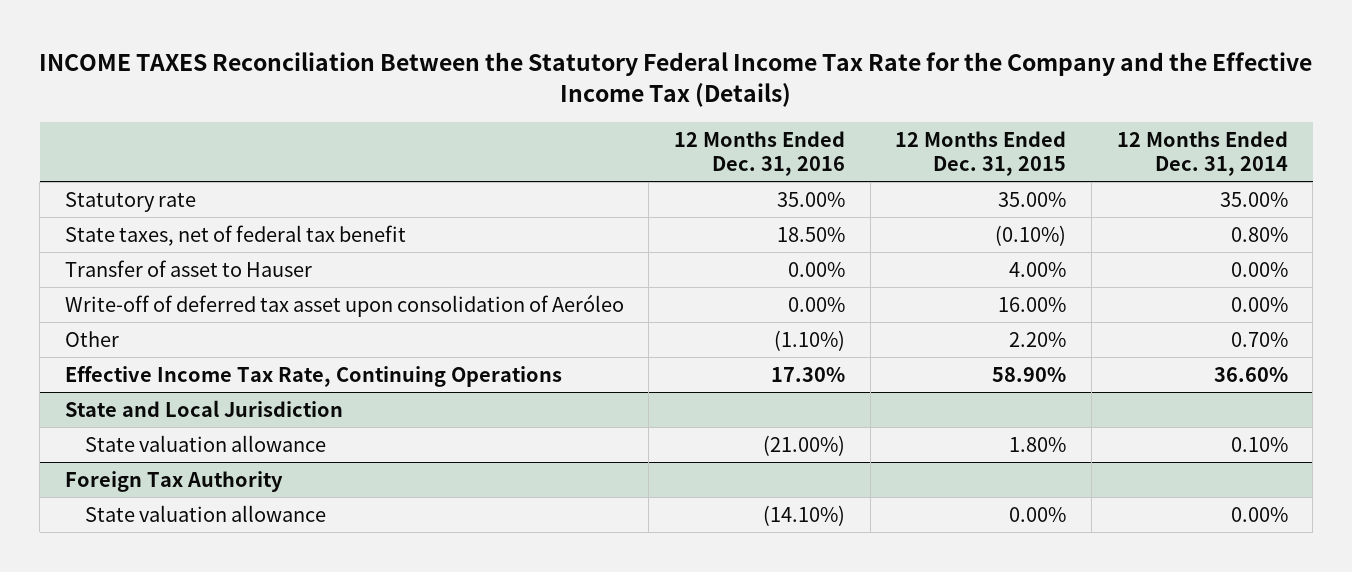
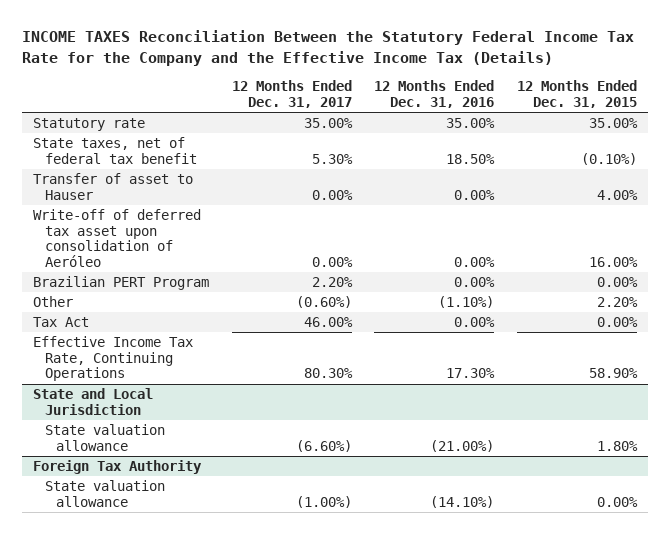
- | 12 Months Ended Dec. 31, 2016 | 12 Months Ended Dec. 31, 2015 | 12 Months Ended Dec. 31, 2014
+ | 12 Months Ended Dec. 31, 2017 | 12 Months Ended Dec. 31, 2016 | 12 Months Ended Dec. 31, 2015
+ Brazilian PERT Program | 2.20% | 0.00% | 0.00%
+ Tax Act | 46.00% | 0.00% | 0.00%

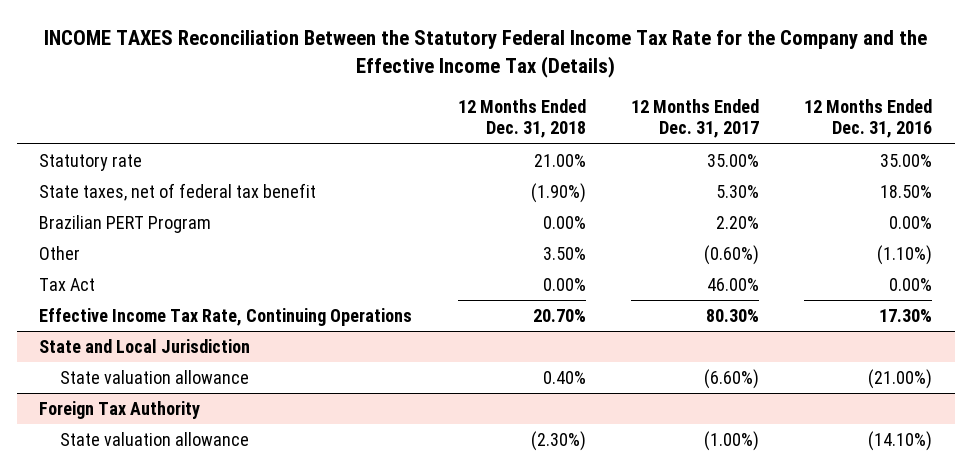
- | 12 Months Ended Dec. 31, 2017 | 12 Months Ended Dec. 31, 2016 | 12 Months Ended Dec. 31, 2015
+ | 12 Months Ended Dec. 31, 2018 | 12 Months Ended Dec. 31, 2017 | 12 Months Ended Dec. 31, 2016
- Transfer of asset to Hauser | 0.00% | 0.00% | 4.00%
- Write-off of deferred tax asset upon consolidation of Aeróleo | 0.00% | 0.00% | 16.00%

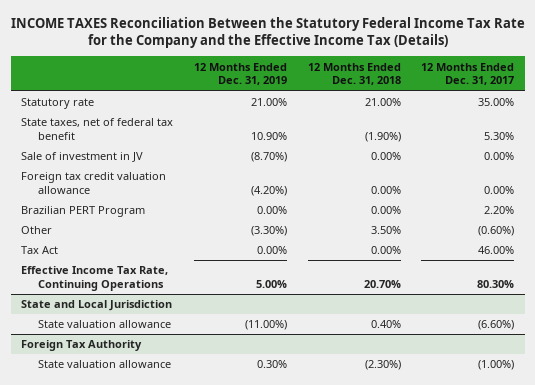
- | 12 Months Ended Dec. 31, 2018 | 12 Months Ended Dec. 31, 2017 | 12 Months Ended Dec. 31, 2016
+ | 12 Months Ended Dec. 31, 2019 | 12 Months Ended Dec. 31, 2018 | 12 Months Ended Dec. 31, 2017
+ Sale of investment in JV | (8.70%) | 0.00% | 0.00%
+ Foreign tax credit valuation allowance | (4.20%) | 0.00% | 0.00%

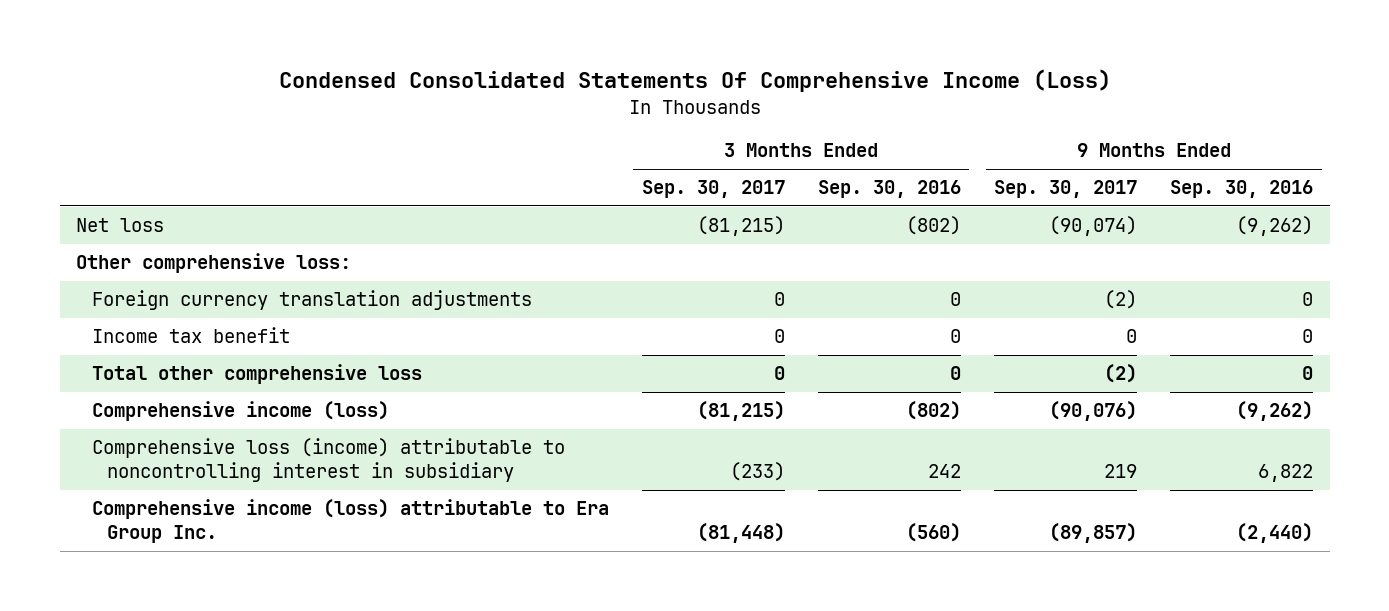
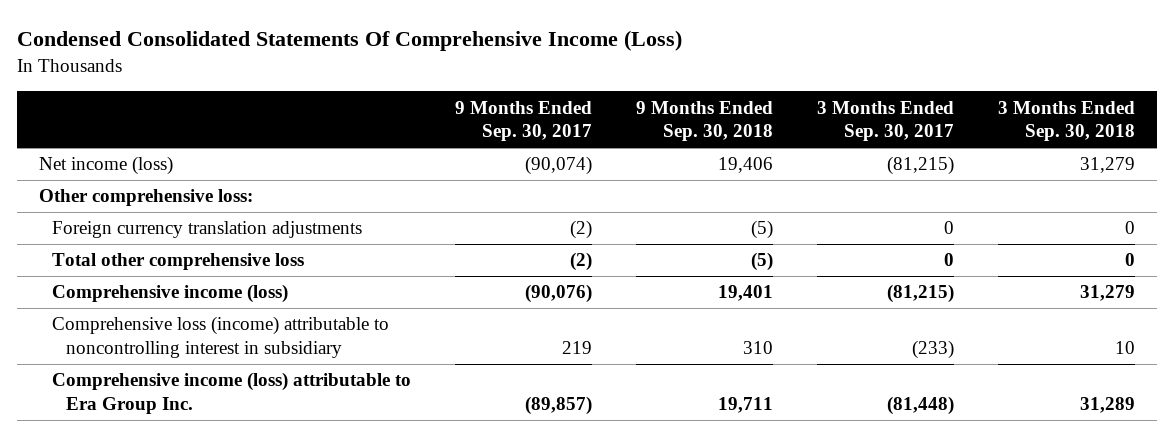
- | 3 Months Ended Sep. 30, 2017 | 3 Months Ended Sep. 30, 2016 | 9 Months Ended Sep. 30, 2017 | 9 Months Ended Sep. 30, 2016
+ | 9 Months Ended Sep. 30, 2017 | 9 Months Ended Sep. 30, 2018 | 3 Months Ended Sep. 30, 2017 | 3 Months Ended Sep. 30, 2018
- Net loss | (81,215) | (802) | (90,074) | (9,262)
+ Net income (loss) | (90,074) | 19,406 | (81,215) | 31,279
- Income tax benefit | 0 | 0 | 0 | 0

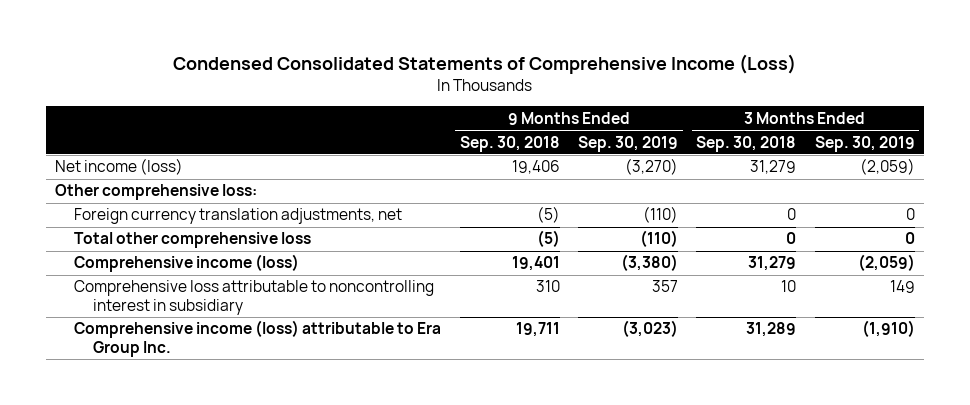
- Condensed Consolidated Statements Of Comprehensive Income (Loss)
+ Condensed Consolidated Statements of Comprehensive Income (Loss)
- | 9 Months Ended Sep. 30, 2017 | 9 Months Ended Sep. 30, 2018 | 3 Months Ended Sep. 30, 2017 | 3 Months Ended Sep. 30, 2018
+ | 9 Months Ended Sep. 30, 2018 | 9 Months Ended Sep. 30, 2019 | 3 Months Ended Sep. 30, 2018 | 3 Months Ended Sep. 30, 2019
- Foreign currency translation adjustments | (2) | (5) | 0 | 0
+ Foreign currency translation adjustments, net | (5) | (110) | 0 | 0
- Comprehensive loss (income) attributable to noncontrolling interest in subsidiary | 219 | 310 | (233) | 10
+ Comprehensive loss attributable to noncontrolling interest in subsidiary | 310 | 357 | 10 | 149

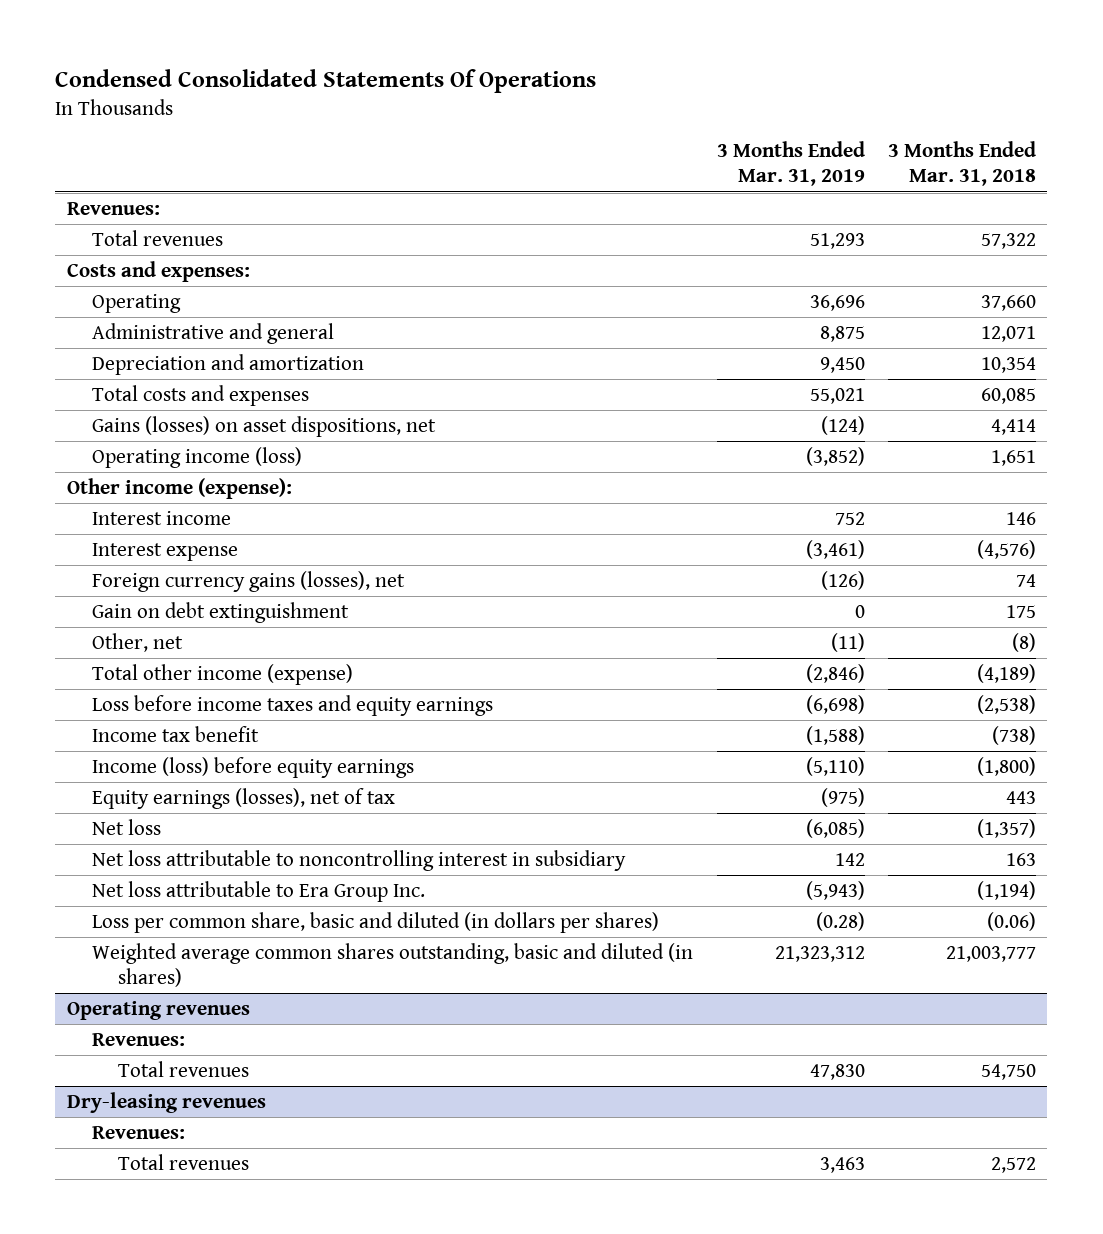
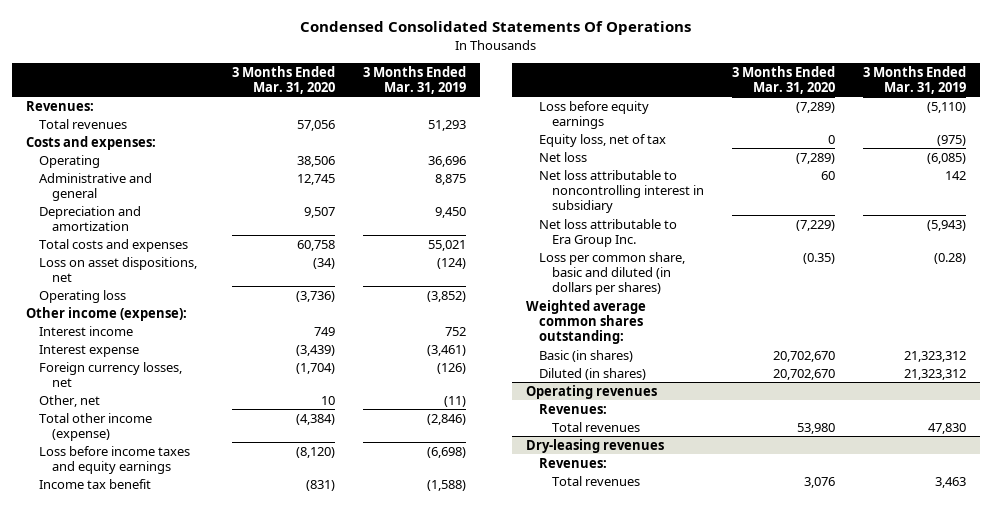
- | 3 Months Ended Mar. 31, 2019 | 3 Months Ended Mar. 31, 2018
+ | 3 Months Ended Mar. 31, 2020 | 3 Months Ended Mar. 31, 2019
- Gains (losses) on asset dispositions, net | (124) | 4,414
- Operating income (loss) | (3,852) | 1,651
+ Loss on asset dispositions, net | (34) | (124)
+ Operating loss | (3,736) | (3,852)
- Foreign currency gains (losses), net | (126) | 74
- Gain on debt extinguishment | 0 | 175
+ Foreign currency losses, net | (1,704) | (126)
- Income (loss) before equity earnings | (5,110) | (1,800)
- Equity earnings (losses), net of tax | (975) | 443
+ Loss before equity earnings | (7,289) | (5,110)
+ Equity loss, net of tax | 0 | (975)
- Weighted average common shares outstanding, basic and diluted (in shares) | 21,323,312 | 21,003,777
+ Weighted average common shares outstanding:
+ Basic (in shares) | 20,702,670 | 21,323,312
+ Diluted (in shares) | 20,702,670 | 21,323,312

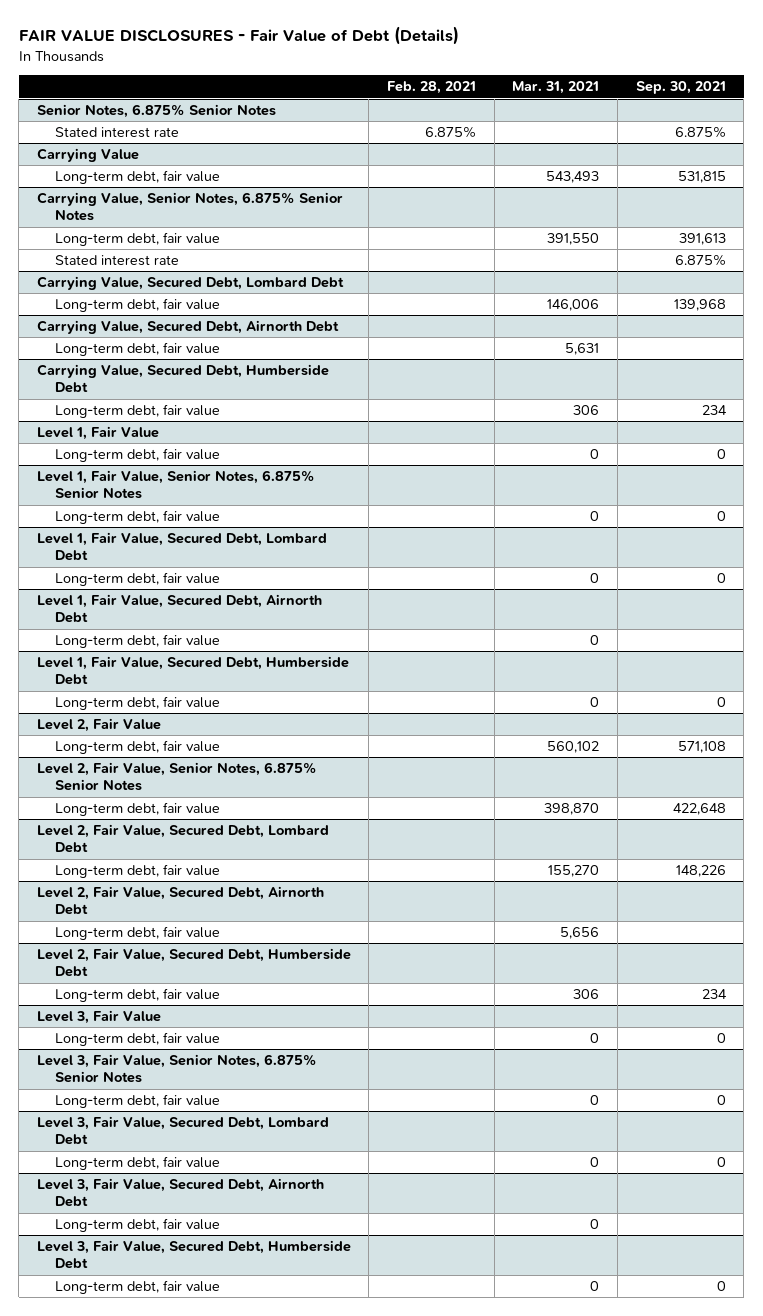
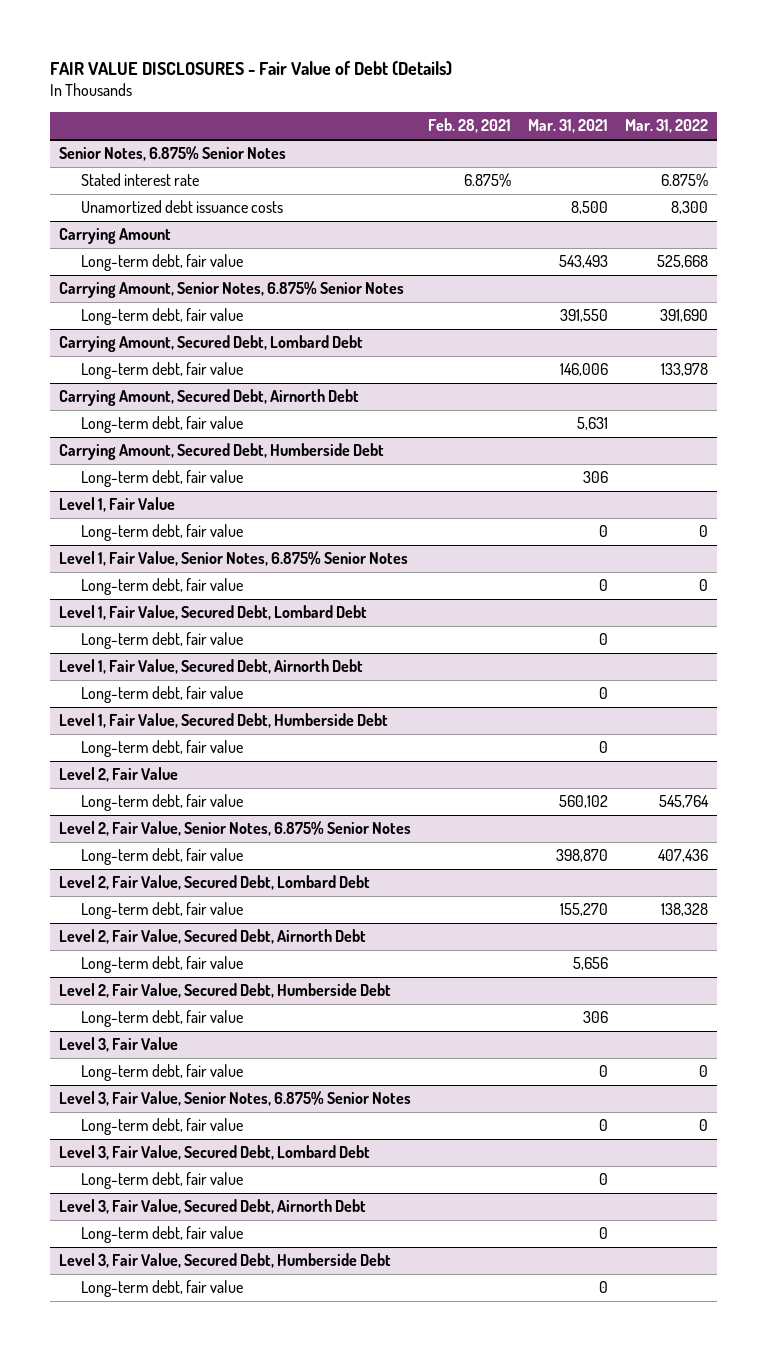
- | Feb. 28, 2021 | Mar. 31, 2021 | Sep. 30, 2021
+ | Feb. 28, 2021 | Mar. 31, 2021 | Mar. 31, 2022
- Carrying Value
@ Senior Notes, 6.875% Senior Notes
+ Unamortized debt issuance costs | | 8,500 | 8,300
+ Carrying Amount
- Carrying Value, Senior Notes, 6.875% Senior Notes
+ Carrying Amount, Senior Notes, 6.875% Senior Notes
- Stated interest rate | | | 6.875%
- Carrying Value, Secured Debt, Lombard Debt
+ Carrying Amount, Secured Debt, Lombard Debt
- Carrying Value, Secured Debt, Airnorth Debt
+ Carrying Amount, Secured Debt, Airnorth Debt
- Carrying Value, Secured Debt, Humberside Debt
+ Carrying Amount, Secured Debt, Humberside Debt

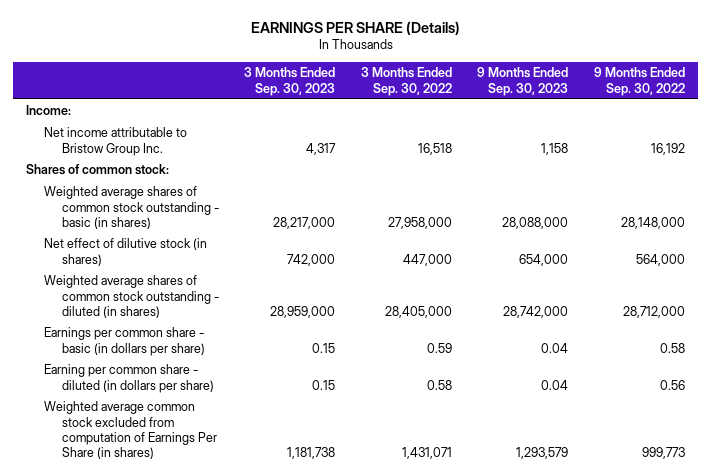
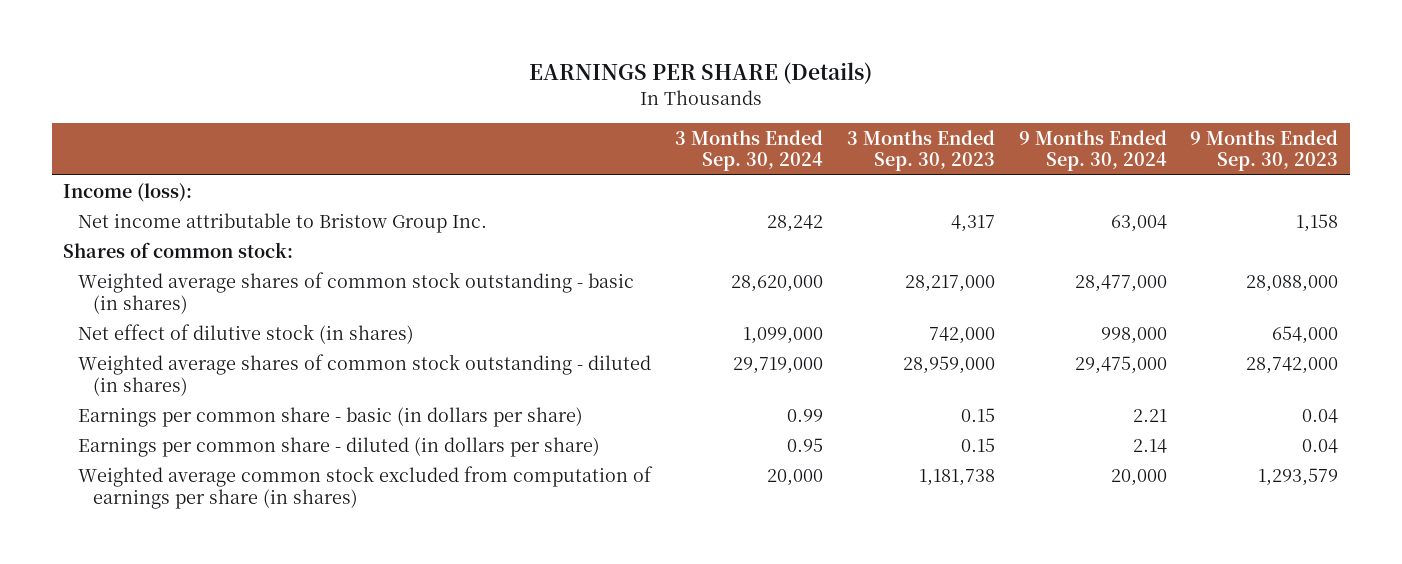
- | 3 Months Ended Sep. 30, 2023 | 3 Months Ended Sep. 30, 2022 | 9 Months Ended Sep. 30, 2023 | 9 Months Ended Sep. 30, 2022
+ | 3 Months Ended Sep. 30, 2024 | 3 Months Ended Sep. 30, 2023 | 9 Months Ended Sep. 30, 2024 | 9 Months Ended Sep. 30, 2023
- Income:
+ Income (loss):
- Earning per common share - diluted (in dollars per share) | 0.15 | 0.58 | 0.04 | 0.56
- Weighted average common stock excluded from computation of Earnings Per Share (in shares) | 1,181,738 | 1,431,071 | 1,293,579 | 999,773
+ Earnings per common share - diluted (in dollars per share) | 0.95 | 0.15 | 2.14 | 0.04
+ Weighted average common stock excluded from computation of earnings per share (in shares) | 20,000 | 1,181,738 | 20,000 | 1,293,579

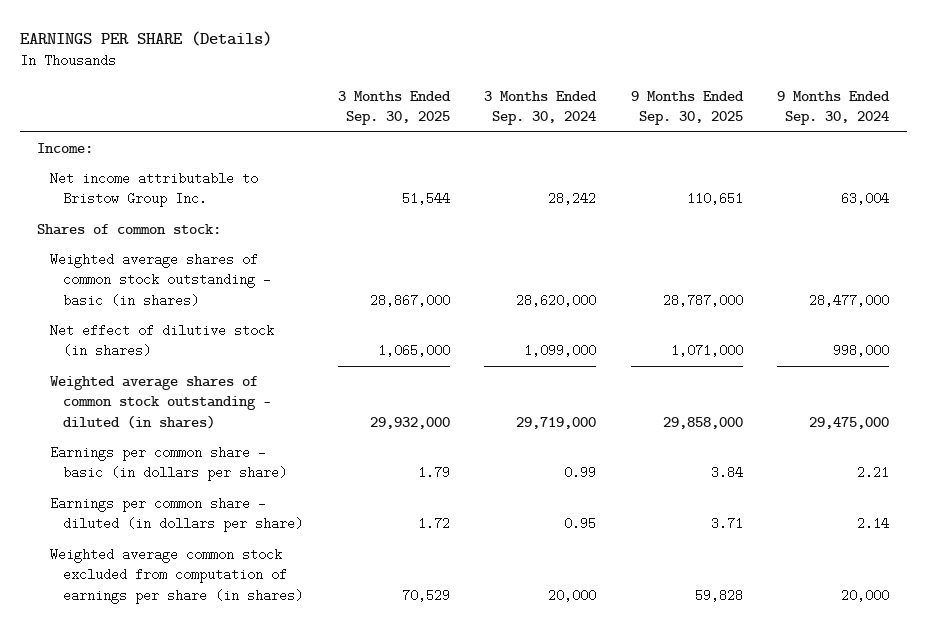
- | 3 Months Ended Sep. 30, 2024 | 3 Months Ended Sep. 30, 2023 | 9 Months Ended Sep. 30, 2024 | 9 Months Ended Sep. 30, 2023
+ | 3 Months Ended Sep. 30, 2025 | 3 Months Ended Sep. 30, 2024 | 9 Months Ended Sep. 30, 2025 | 9 Months Ended Sep. 30, 2024
- Income (loss):
+ Income:

